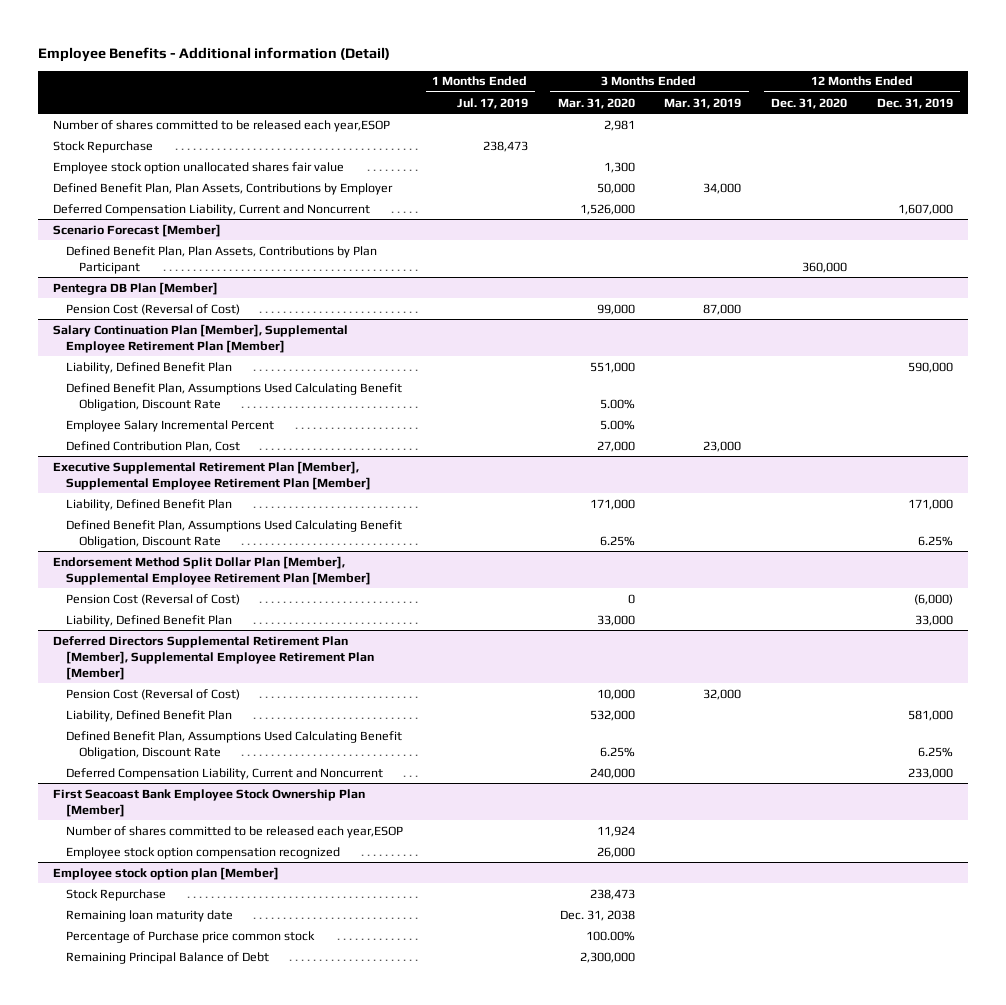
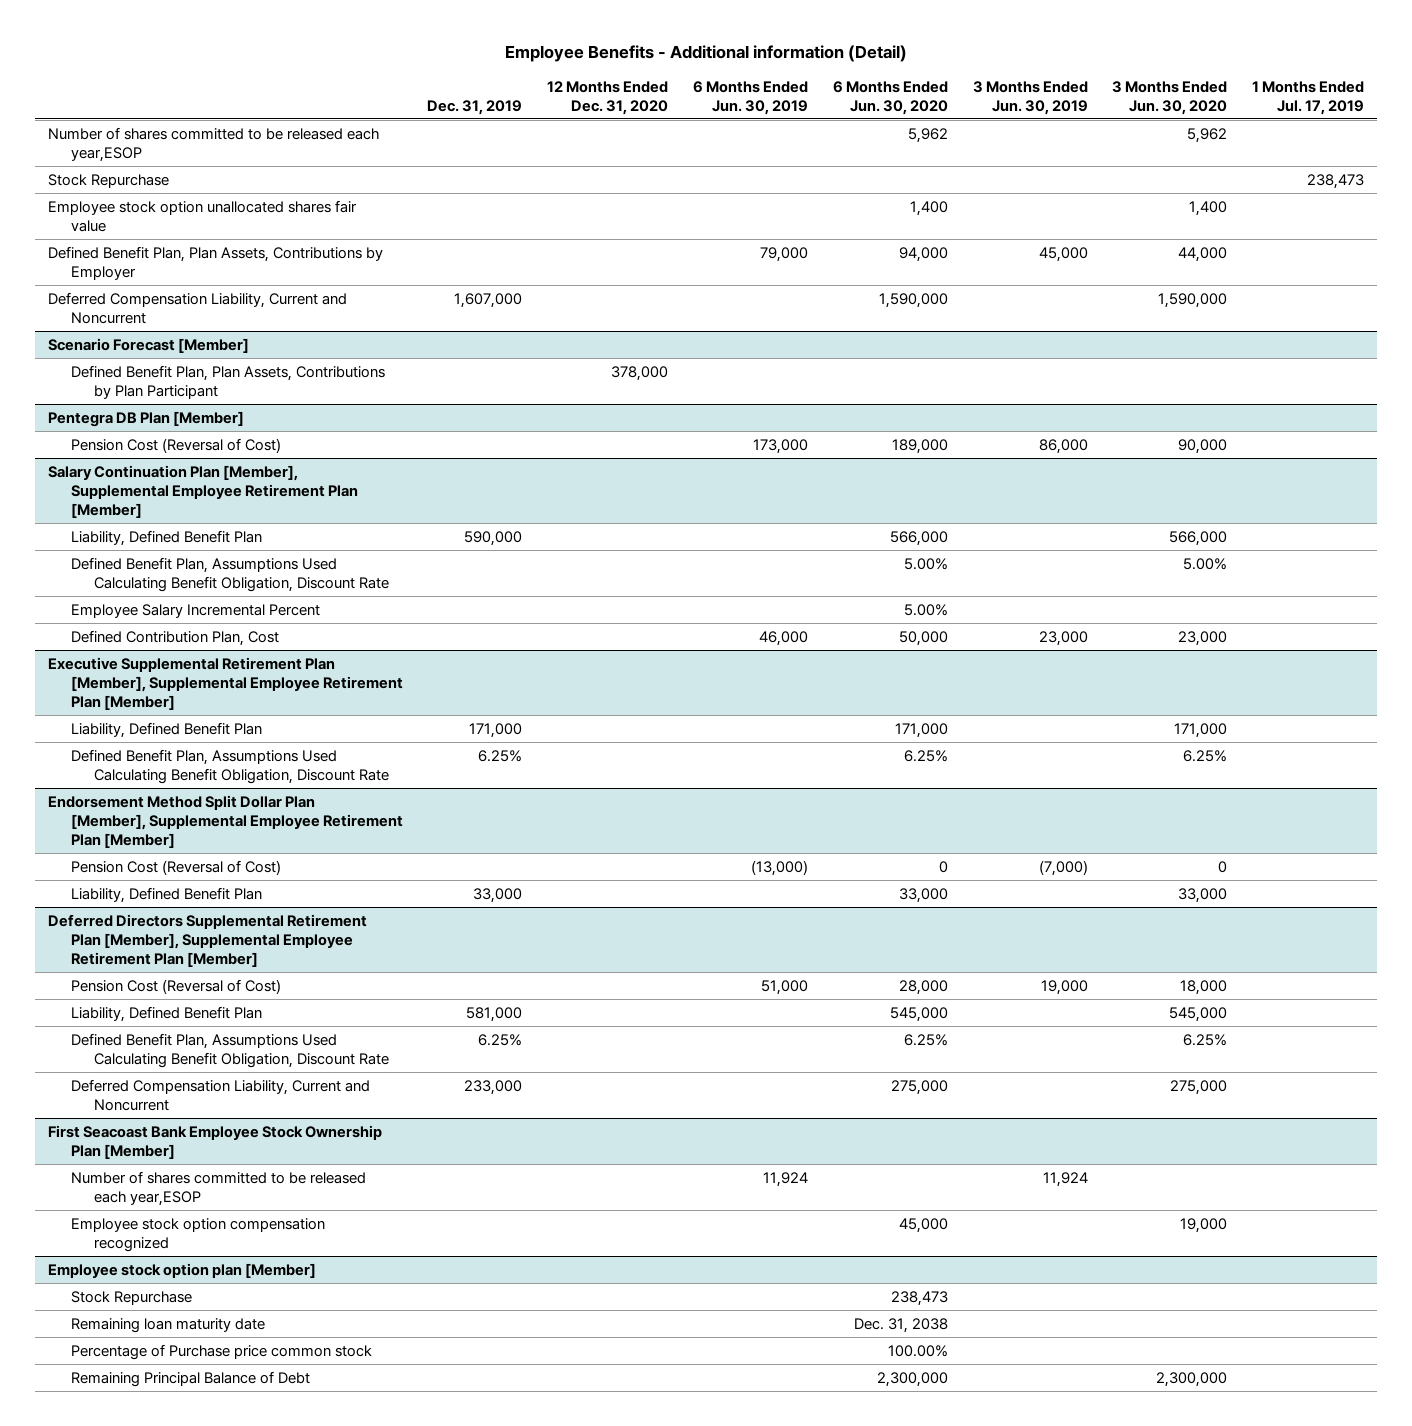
- | 1 Months Ended Jul. 17, 2019 | 3 Months Ended Mar. 31, 2020 | 3 Months Ended Mar. 31, 2019 | 12 Months Ended Dec. 31, 2020 | 12 Months Ended Dec. 31, 2019
+ | Dec. 31, 2019 | 12 Months Ended Dec. 31, 2020 | 6 Months Ended Jun. 30, 2019 | 6 Months Ended Jun. 30, 2020 | 3 Months Ended Jun. 30, 2019 | 3 Months Ended Jun. 30, 2020 | 1 Months Ended Jul. 17, 2019
@ Scenario Forecast [Member]
- Defined Benefit Plan, Plan Assets, Contributions by Plan Participant | | | | 360,000 |
+ Defined Benefit Plan, Plan Assets, Contributions by Plan Participant | | 378,000 | | | | |

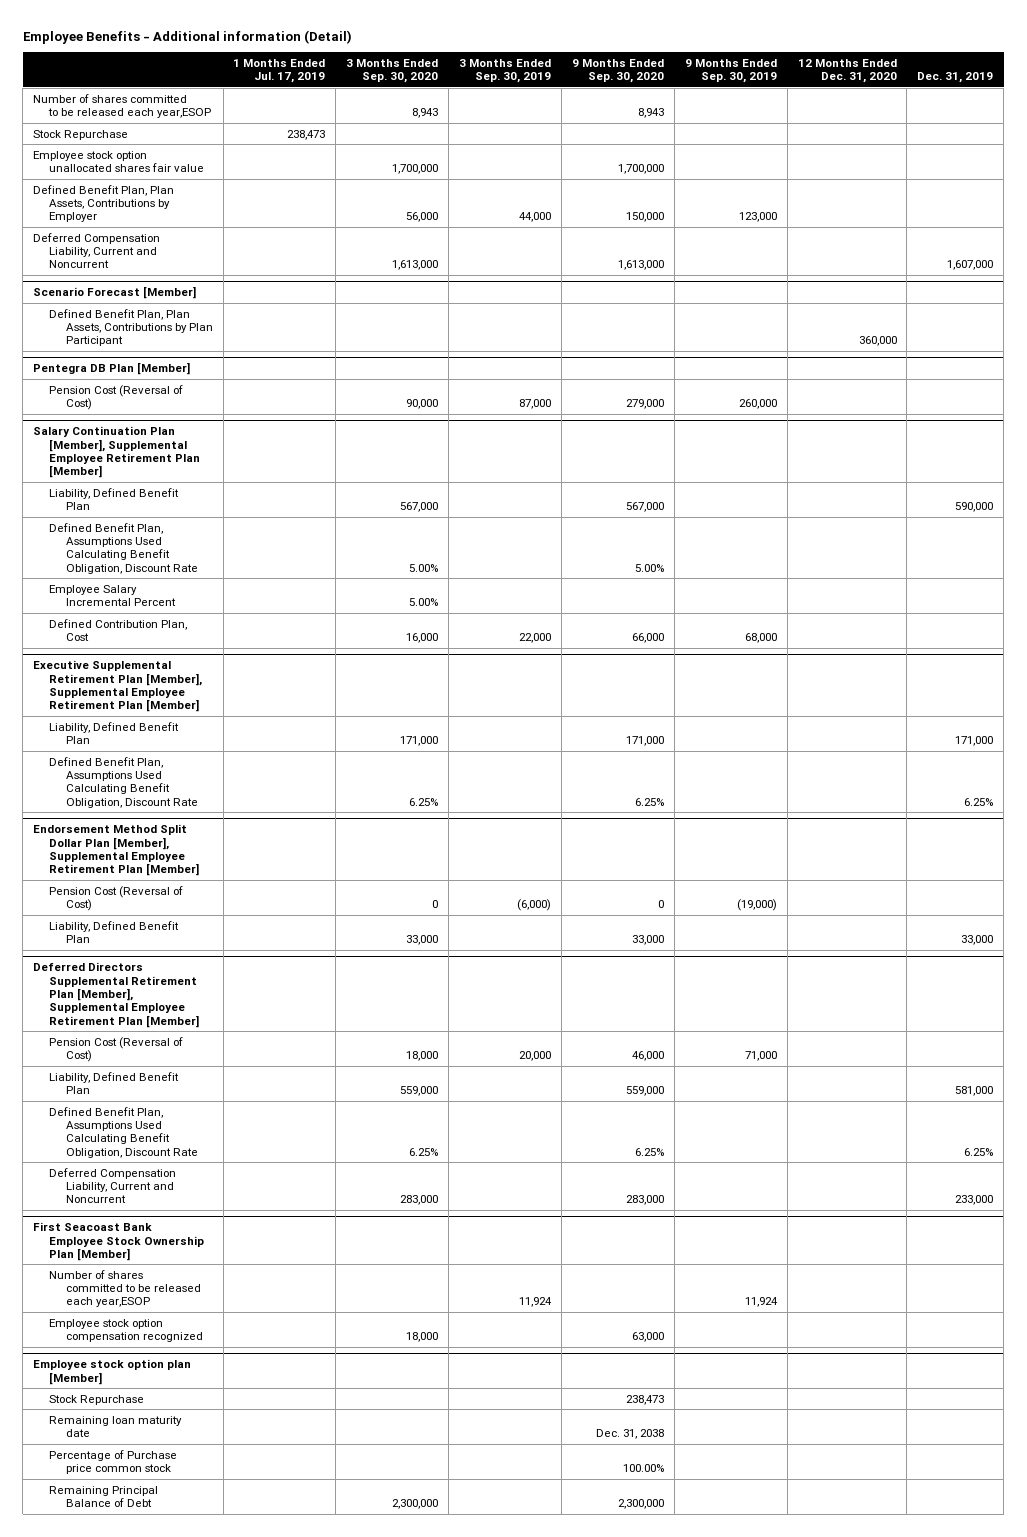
- | Dec. 31, 2019 | 12 Months Ended Dec. 31, 2020 | 6 Months Ended Jun. 30, 2019 | 6 Months Ended Jun. 30, 2020 | 3 Months Ended Jun. 30, 2019 | 3 Months Ended Jun. 30, 2020 | 1 Months Ended Jul. 17, 2019
+ | 1 Months Ended Jul. 17, 2019 | 3 Months Ended Sep. 30, 2020 | 3 Months Ended Sep. 30, 2019 | 9 Months Ended Sep. 30, 2020 | 9 Months Ended Sep. 30, 2019 | 12 Months Ended Dec. 31, 2020 | Dec. 31, 2019
@ Scenario Forecast [Member]
- Defined Benefit Plan, Plan Assets, Contributions by Plan Participant | | 378,000 | | | | |
+ Defined Benefit Plan, Plan Assets, Contributions by Plan Participant | | | | | | 360,000 |

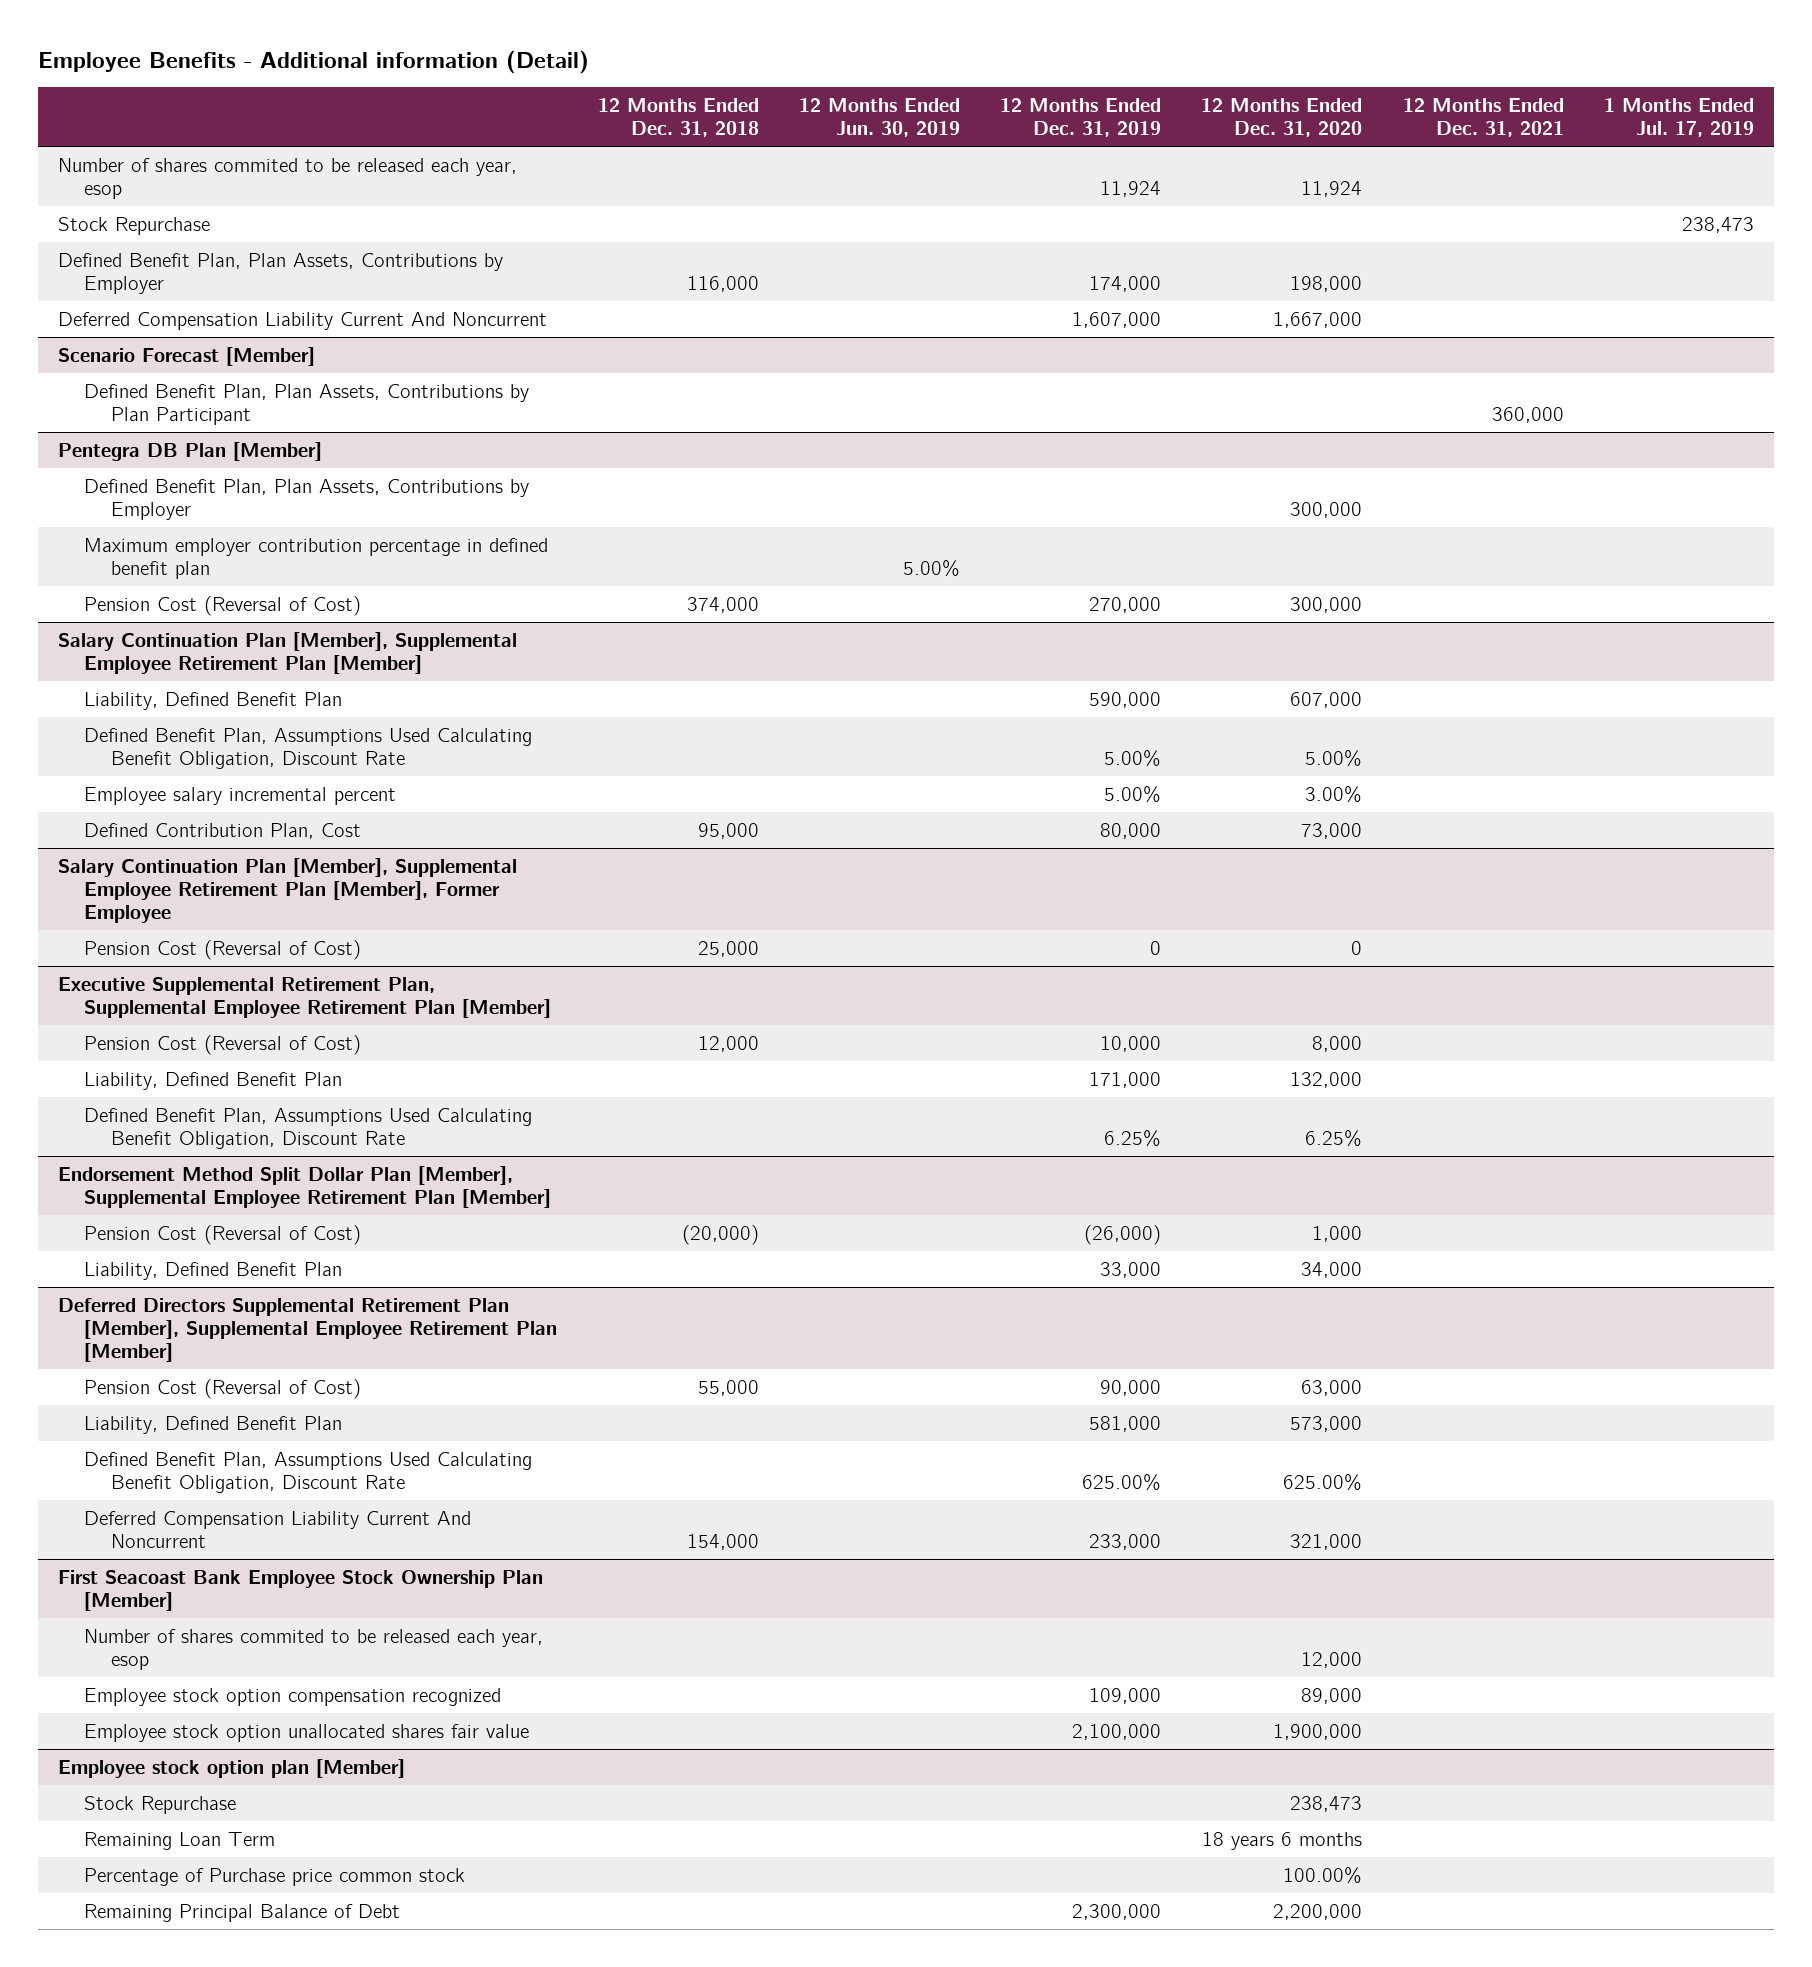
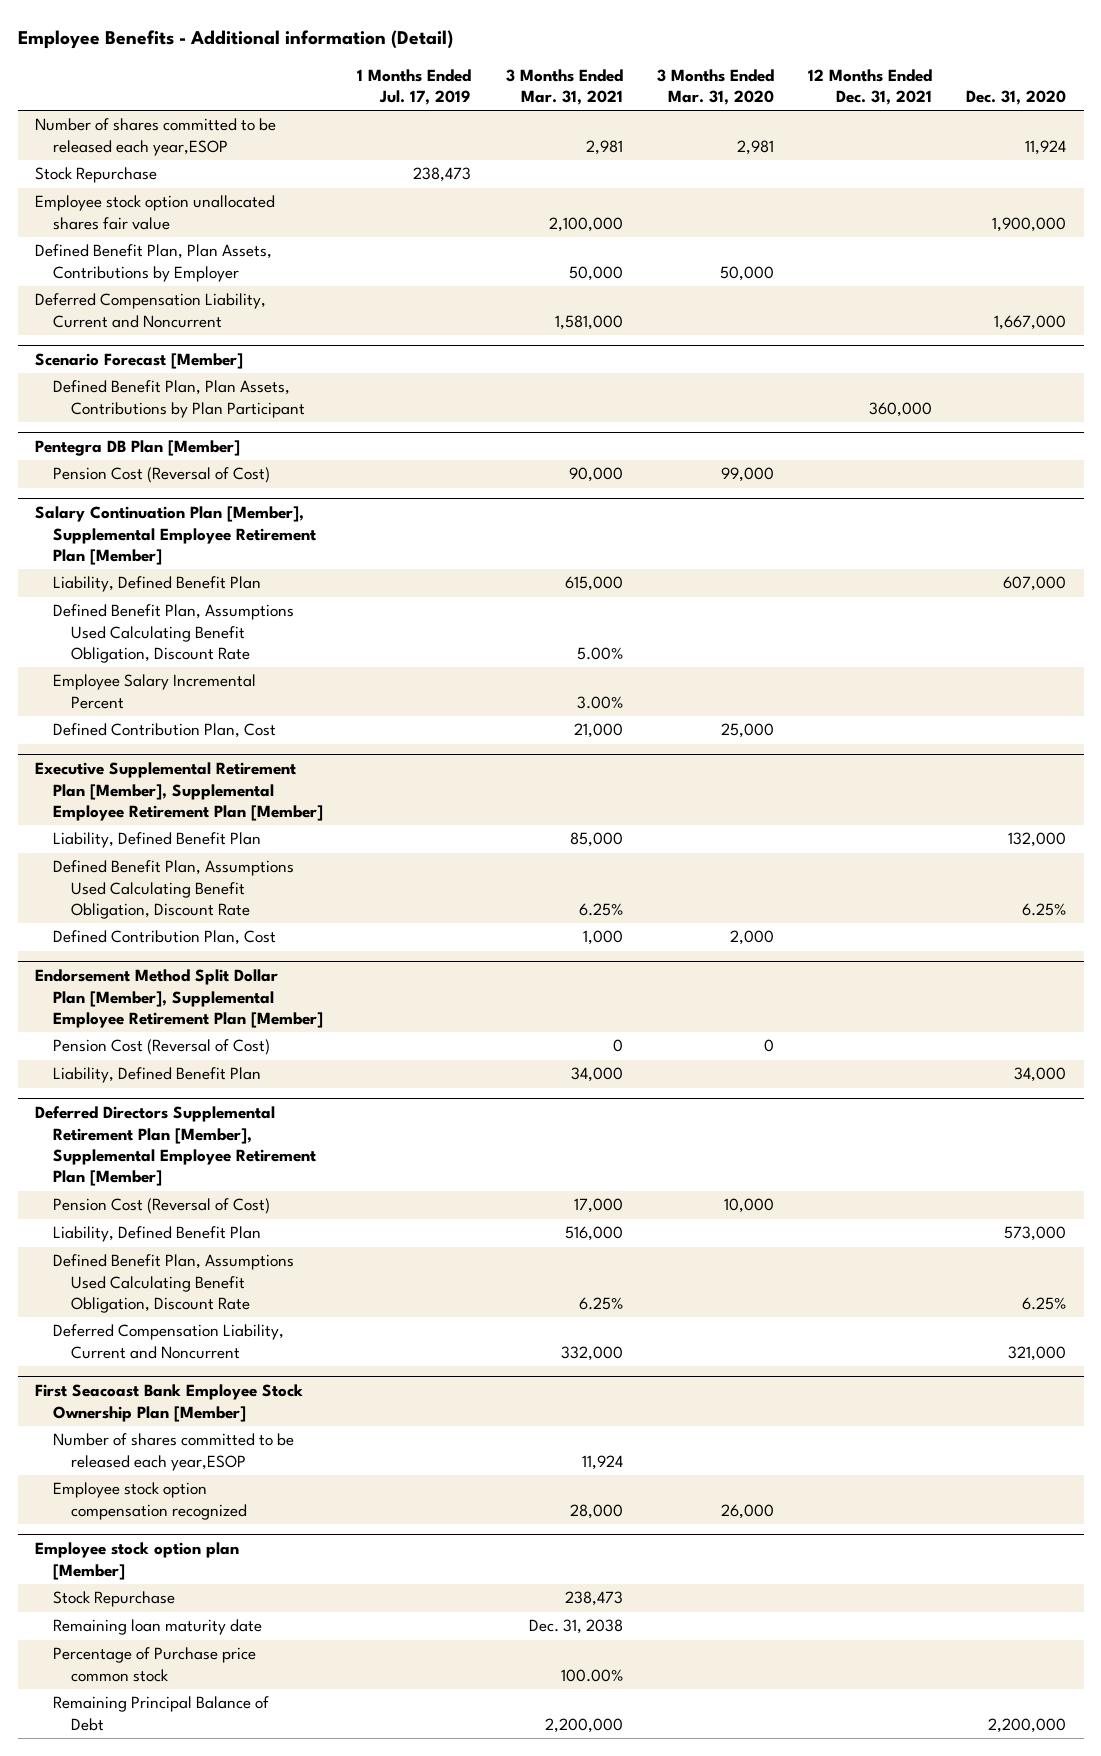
- | 12 Months Ended Dec. 31, 2018 | 12 Months Ended Jun. 30, 2019 | 12 Months Ended Dec. 31, 2019 | 12 Months Ended Dec. 31, 2020 | 12 Months Ended Dec. 31, 2021 | 1 Months Ended Jul. 17, 2019
+ | 1 Months Ended Jul. 17, 2019 | 3 Months Ended Mar. 31, 2021 | 3 Months Ended Mar. 31, 2020 | 12 Months Ended Dec. 31, 2021 | Dec. 31, 2020
- Number of shares commited to be released each year, esop | | | 11,924 | 11,924 | |
+ Number of shares committed to be released each year,ESOP | | 2,981 | 2,981 | | 11,924
+ Employee stock option unallocated shares fair value | | 2,100,000 | | | 1,900,000
- Deferred Compensation Liability Current And Noncurrent | | | 1,607,000 | 1,667,000 | |
+ Deferred Compensation Liability, Current and Noncurrent | | 1,581,000 | | | 1,667,000
@ Pentegra DB Plan [Member]
- Defined Benefit Plan, Plan Assets, Contributions by Employer | | | | 300,000 | |
- Maximum employer contribution percentage in defined benefit plan | | 5.00% | | | |
@ Salary Continuation Plan [Member], Supplemental Employee Retirement Plan [Member]
- Employee salary incremental percent | | | 5.00% | 3.00% | |
+ Employee Salary Incremental Percent | | 3.00% | | |
- Salary Continuation Plan [Member], Supplemental Employee Retirement Plan [Member], Former Employee
- Pension Cost (Reversal of Cost) | 25,000 | | 0 | 0 | |
- Executive Supplemental Retirement Plan, Supplemental Employee Retirement Plan [Member]
- Pension Cost (Reversal of Cost) | 12,000 | | 10,000 | 8,000 | |
+ Executive Supplemental Retirement Plan [Member], Supplemental Employee Retirement Plan [Member]
+ Defined Contribution Plan, Cost | | 1,000 | 2,000 | |
@ Deferred Directors Supplemental Retirement Plan [Member], Supplemental Employee Retirement Plan [Member]
- Deferred Compensation Liability Current And Noncurrent | 154,000 | | 233,000 | 321,000 | |
+ Deferred Compensation Liability, Current and Noncurrent | | 332,000 | | | 321,000
@ First Seacoast Bank Employee Stock Ownership Plan [Member]
- Number of shares commited to be released each year, esop | | | | 12,000 | |
+ Number of shares committed to be released each year,ESOP | | 11,924 | | |
- Employee stock option unallocated shares fair value | | | 2,100,000 | 1,900,000 | |
@ Employee stock option plan [Member]
- Remaining Loan Term | | | | 18 years 6 months | |
+ Remaining loan maturity date | | Dec. 31, 2038 | | |

